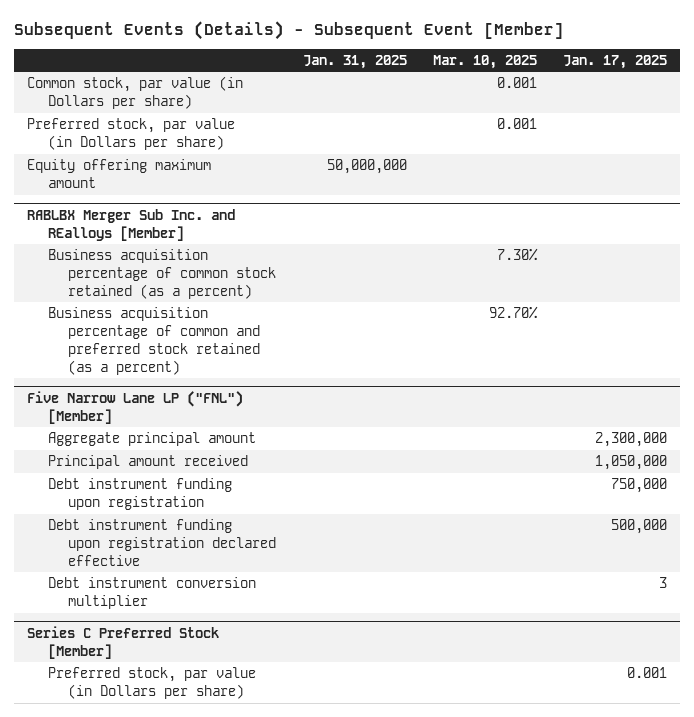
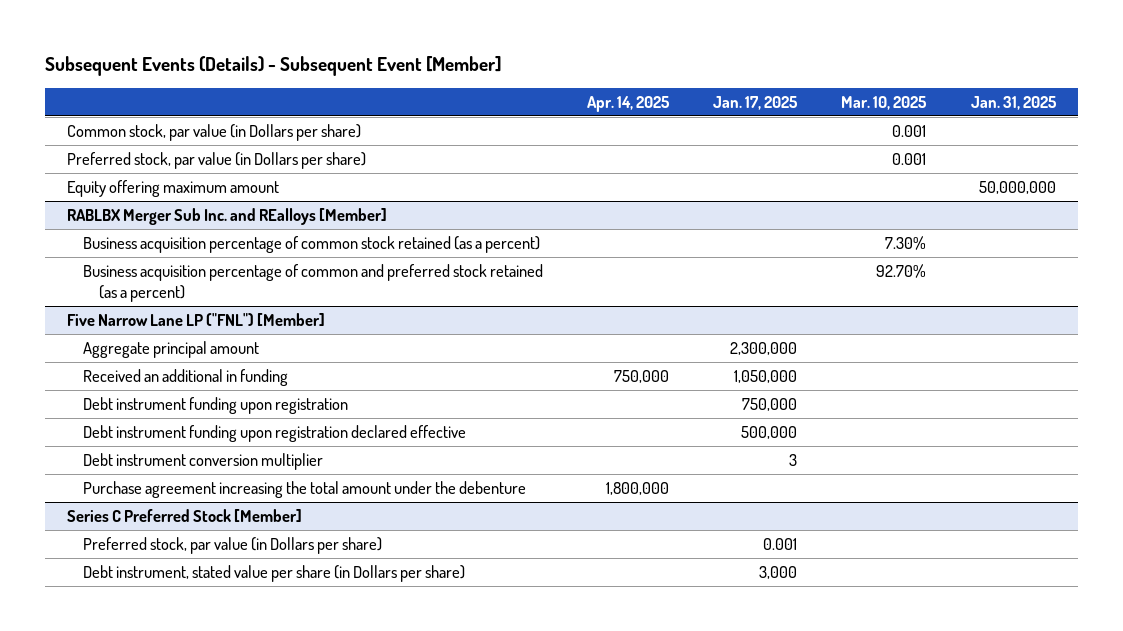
- | Jan. 31, 2025 | Mar. 10, 2025 | Jan. 17, 2025
+ | Apr. 14, 2025 | Jan. 17, 2025 | Mar. 10, 2025 | Jan. 31, 2025
@ Five Narrow Lane LP ("FNL") [Member]
- Principal amount received | | | 1,050,000
+ Received an additional in funding | 750,000 | 1,050,000 | |
+ Purchase agreement increasing the total amount under the debenture | 1,800,000 | | |
@ Series C Preferred Stock [Member]
+ Debt instrument, stated value per share (in Dollars per share) | | 3,000 | |

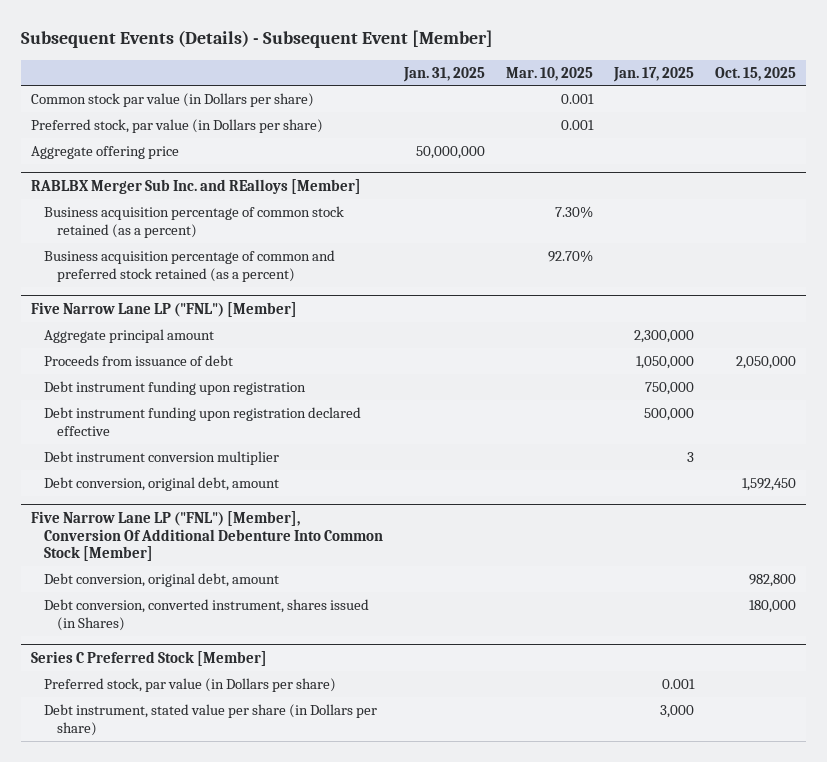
- | Apr. 14, 2025 | Jan. 17, 2025 | Mar. 10, 2025 | Jan. 31, 2025
+ | Jan. 31, 2025 | Mar. 10, 2025 | Jan. 17, 2025 | Oct. 15, 2025
- Common stock, par value (in Dollars per share) | | | 0.001 |
+ Common stock par value (in Dollars per share) | | 0.001 | |
- Equity offering maximum amount | | | | 50,000,000
+ Aggregate offering price | 50,000,000 | | |
@ Five Narrow Lane LP ("FNL") [Member]
- Received an additional in funding | 750,000 | 1,050,000 | |
+ Proceeds from issuance of debt | | | 1,050,000 | 2,050,000
- Purchase agreement increasing the total amount under the debenture | 1,800,000 | | |
+ Debt conversion, original debt, amount | | | | 1,592,450
+ Five Narrow Lane LP ("FNL") [Member], Conversion Of Additional Debenture Into Common Stock [Member]
+ Debt conversion, original debt, amount | | | | 982,800
+ Debt conversion, converted instrument, shares issued (in Shares) | | | | 180,000

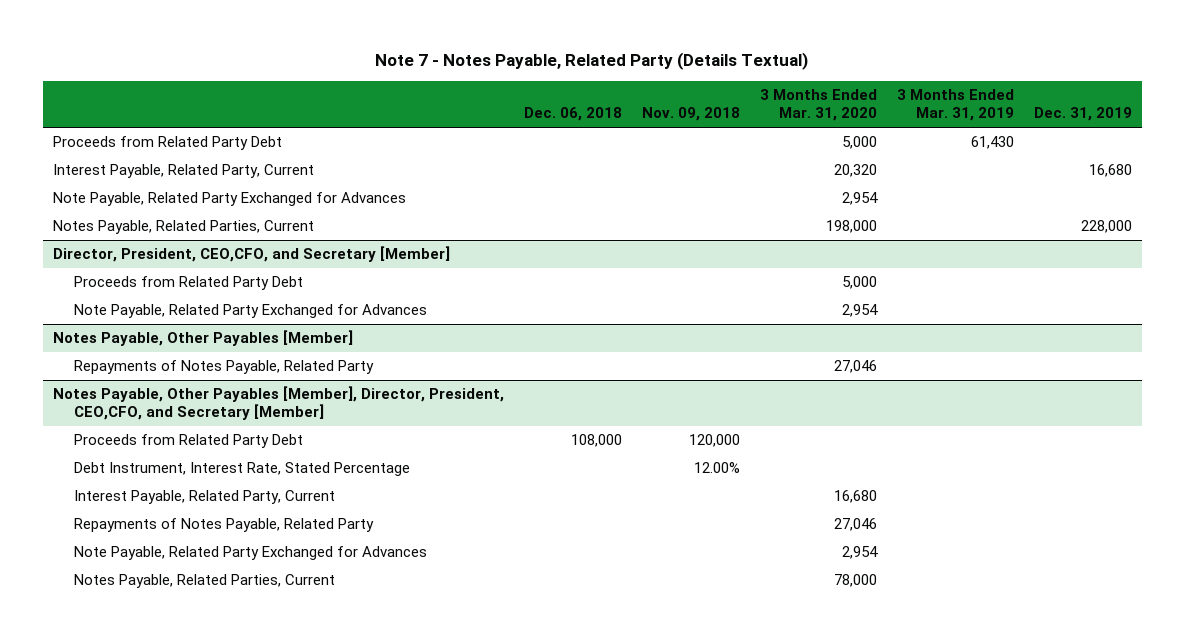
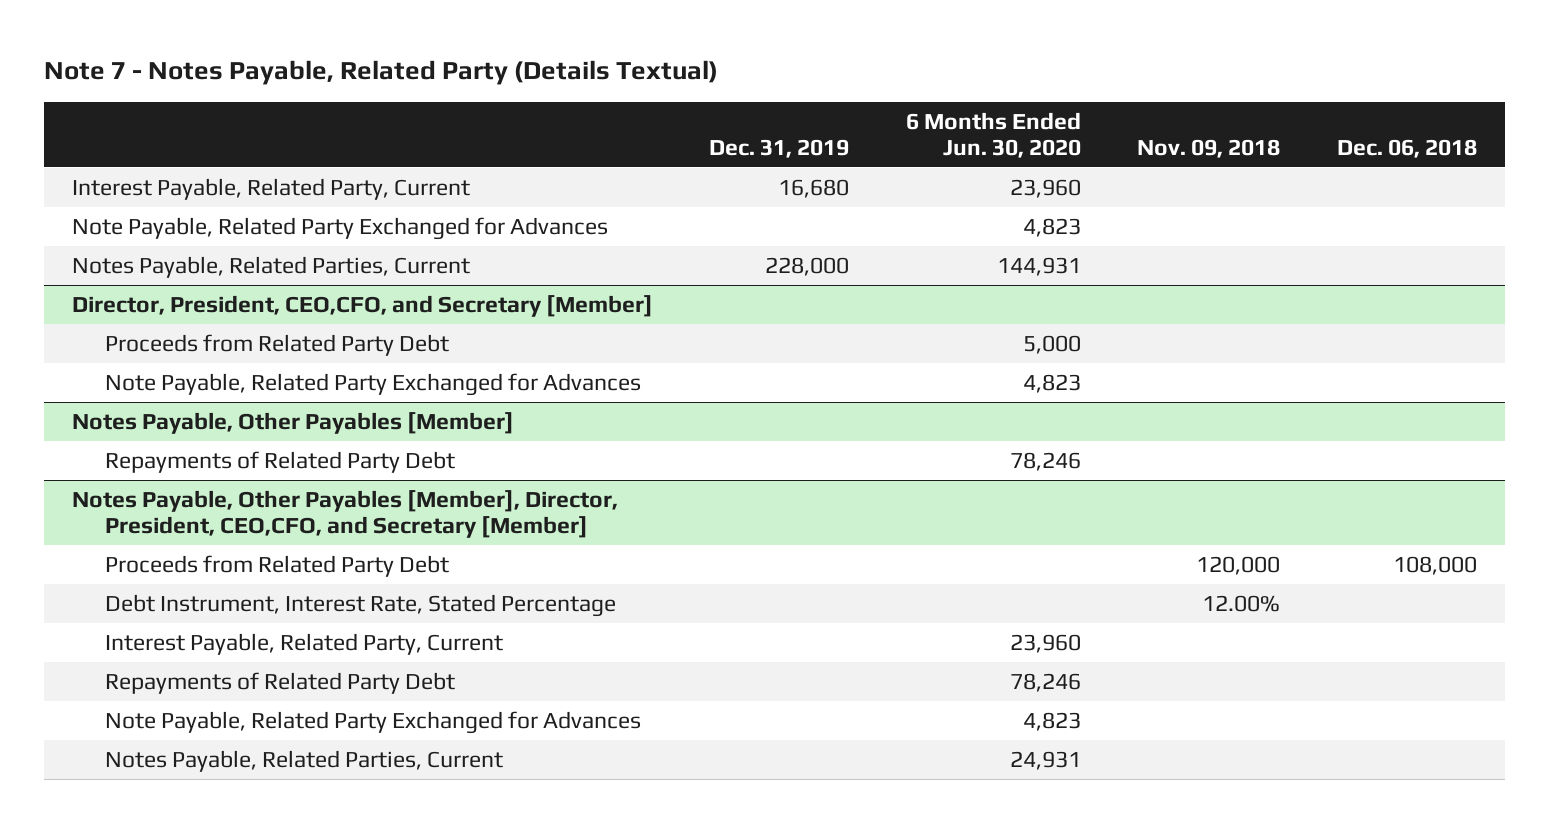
- | Dec. 06, 2018 | Nov. 09, 2018 | 3 Months Ended Mar. 31, 2020 | 3 Months Ended Mar. 31, 2019 | Dec. 31, 2019
+ | Dec. 31, 2019 | 6 Months Ended Jun. 30, 2020 | Nov. 09, 2018 | Dec. 06, 2018
- Proceeds from Related Party Debt | | | 5,000 | 61,430 |
@ Notes Payable, Other Payables [Member]
- Repayments of Notes Payable, Related Party | | | 27,046 | |
+ Repayments of Related Party Debt | | 78,246 | |
@ Notes Payable, Other Payables [Member], Director, President, CEO,CFO, and Secretary [Member]
- Repayments of Notes Payable, Related Party | | | 27,046 | |
+ Repayments of Related Party Debt | | 78,246 | |

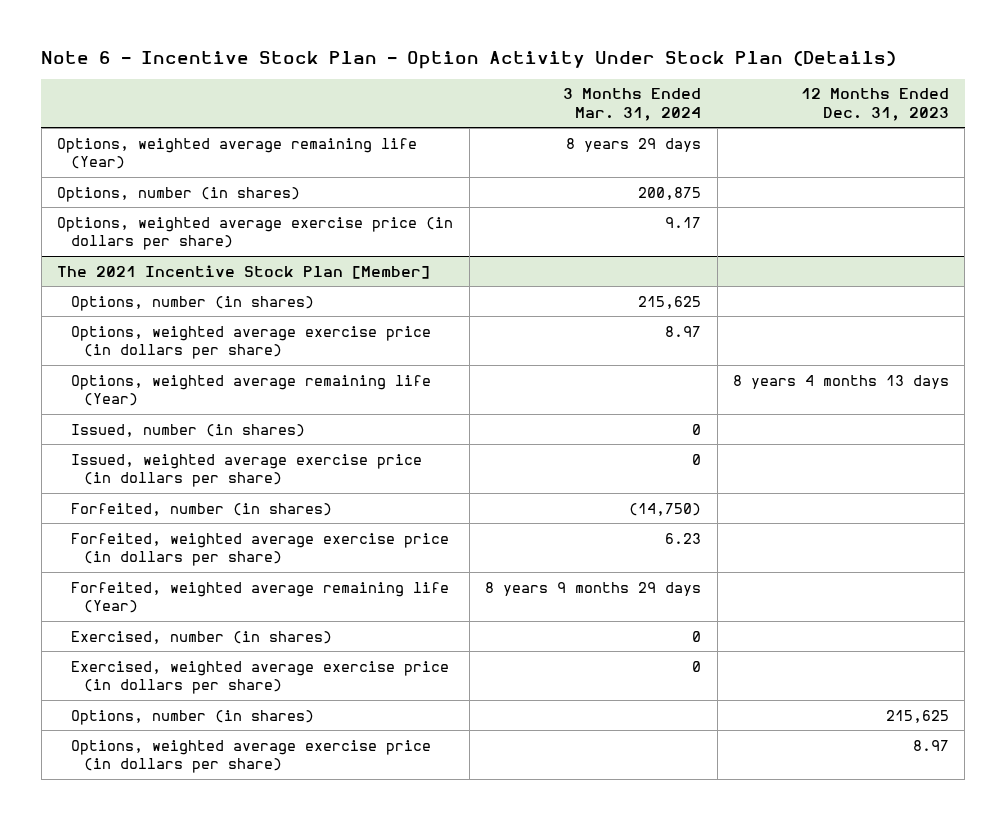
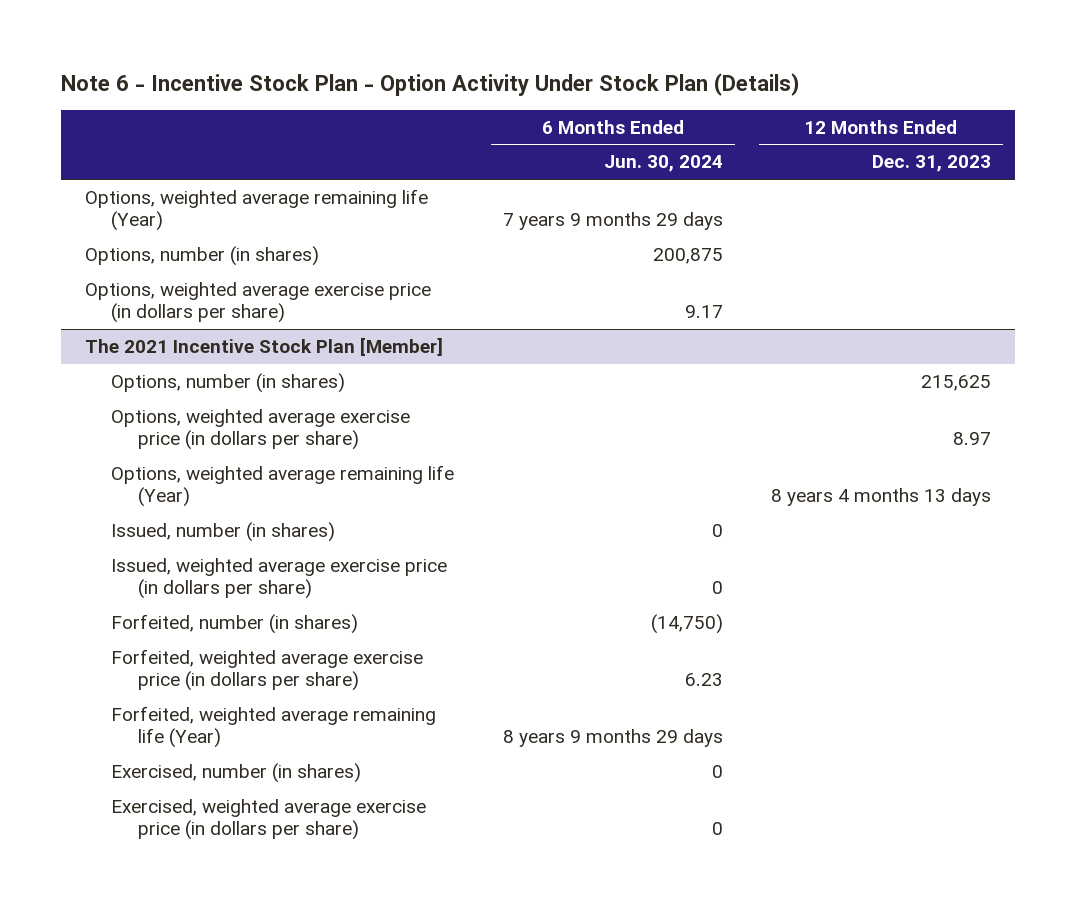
- | 3 Months Ended Mar. 31, 2024 | 12 Months Ended Dec. 31, 2023
+ | 6 Months Ended Jun. 30, 2024 | 12 Months Ended Dec. 31, 2023
@ The 2021 Incentive Stock Plan [Member]
- Options, number (in shares) | 215,625 |
- Options, weighted average exercise price (in dollars per share) | 8.97 |
moved up: Options, number (in shares) | | 215,625
moved up: Options, weighted average exercise price (in dollars per share) | | 8.97

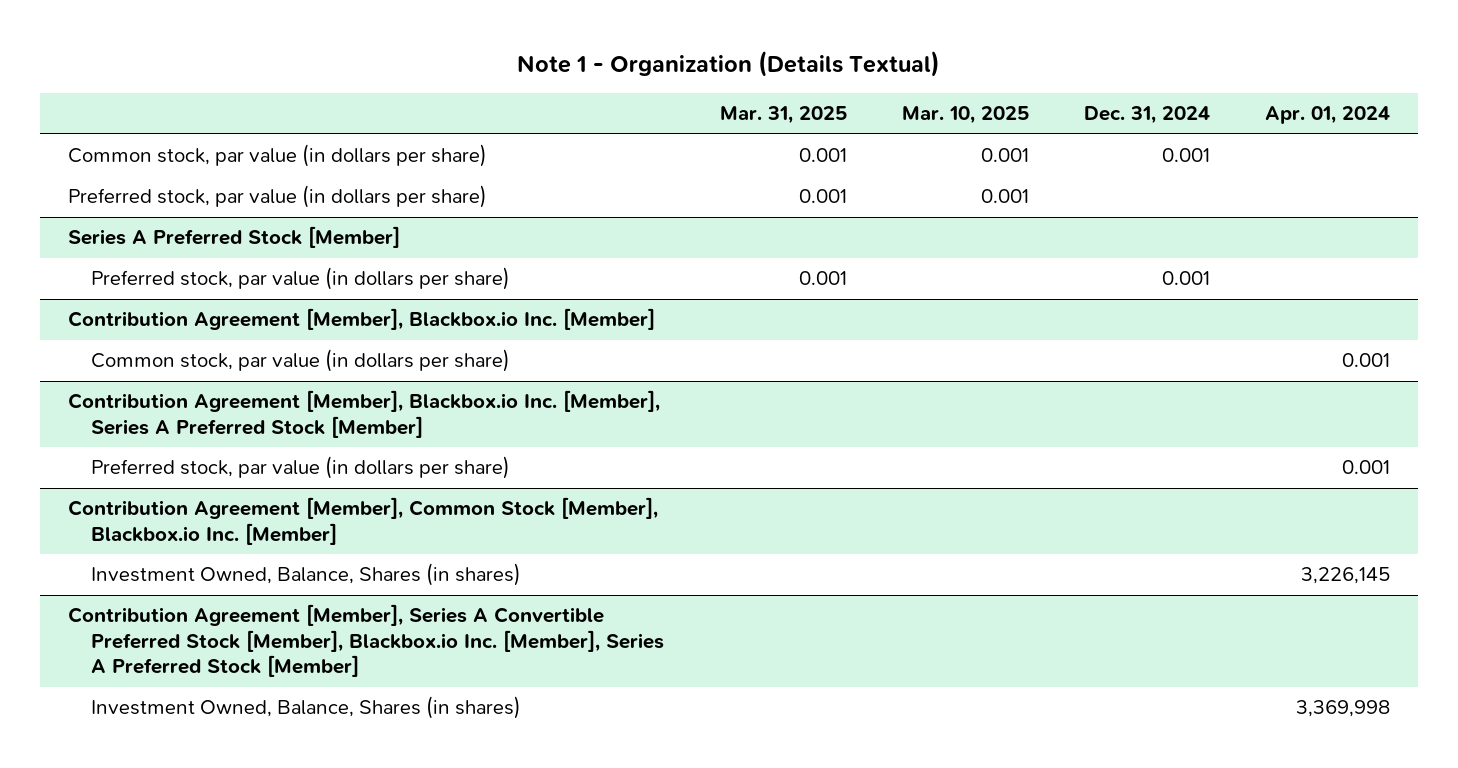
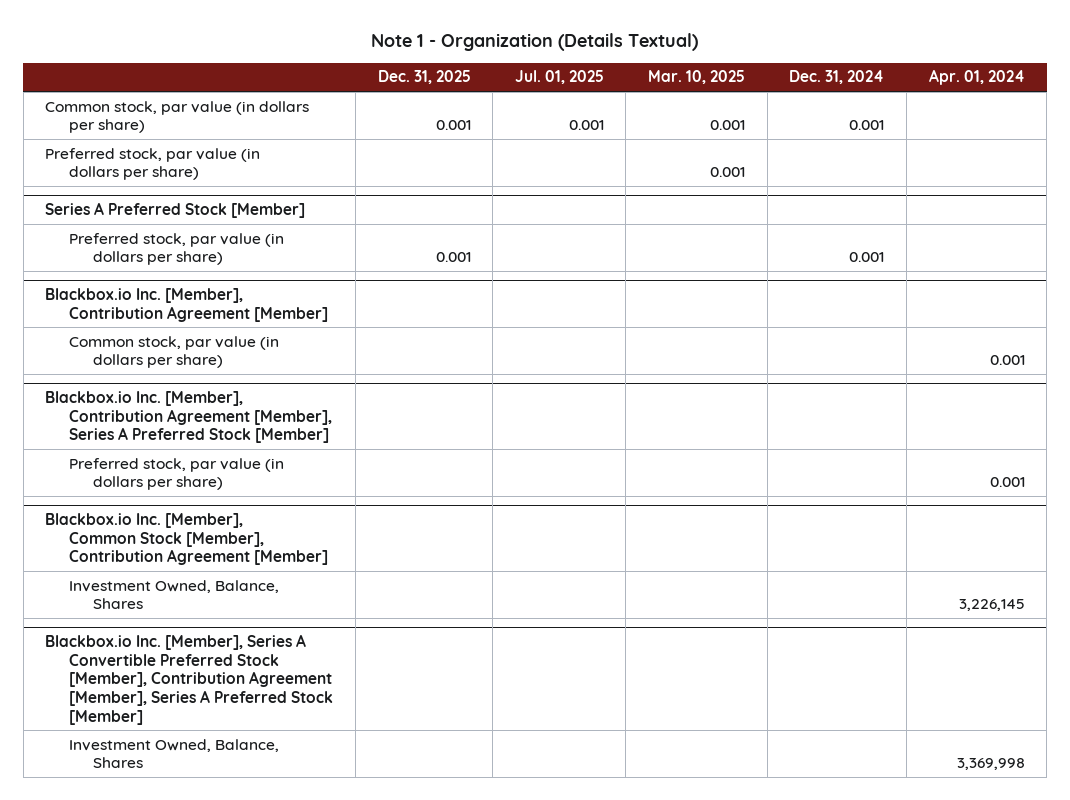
- | Mar. 31, 2025 | Mar. 10, 2025 | Dec. 31, 2024 | Apr. 01, 2024
+ | Dec. 31, 2025 | Jul. 01, 2025 | Mar. 10, 2025 | Dec. 31, 2024 | Apr. 01, 2024
- Contribution Agreement [Member], Blackbox.io Inc. [Member]
+ Blackbox.io Inc. [Member], Contribution Agreement [Member]
- Contribution Agreement [Member], Blackbox.io Inc. [Member], Series A Preferred Stock [Member]
+ Blackbox.io Inc. [Member], Contribution Agreement [Member], Series A Preferred Stock [Member]
- Contribution Agreement [Member], Common Stock [Member], Blackbox.io Inc. [Member]
- Investment Owned, Balance, Shares (in shares) | | | | 3,226,145
- Contribution Agreement [Member], Series A Convertible Preferred Stock [Member], Blackbox.io Inc. [Member], Series A Preferred Stock [Member]
- Investment Owned, Balance, Shares (in shares) | | | | 3,369,998
+ Blackbox.io Inc. [Member], Common Stock [Member], Contribution Agreement [Member]
+ Investment Owned, Balance, Shares | | | | | 3,226,145
+ Blackbox.io Inc. [Member], Series A Convertible Preferred Stock [Member], Contribution Agreement [Member], Series A Preferred Stock [Member]
+ Investment Owned, Balance, Shares | | | | | 3,369,998

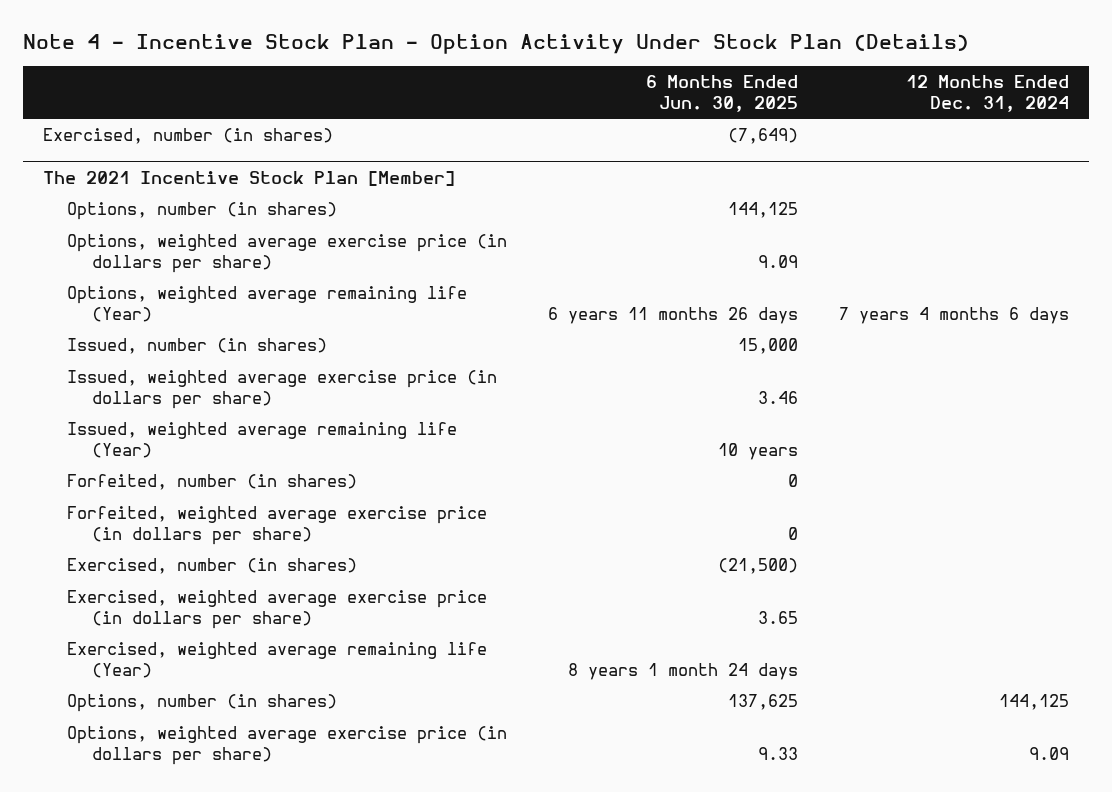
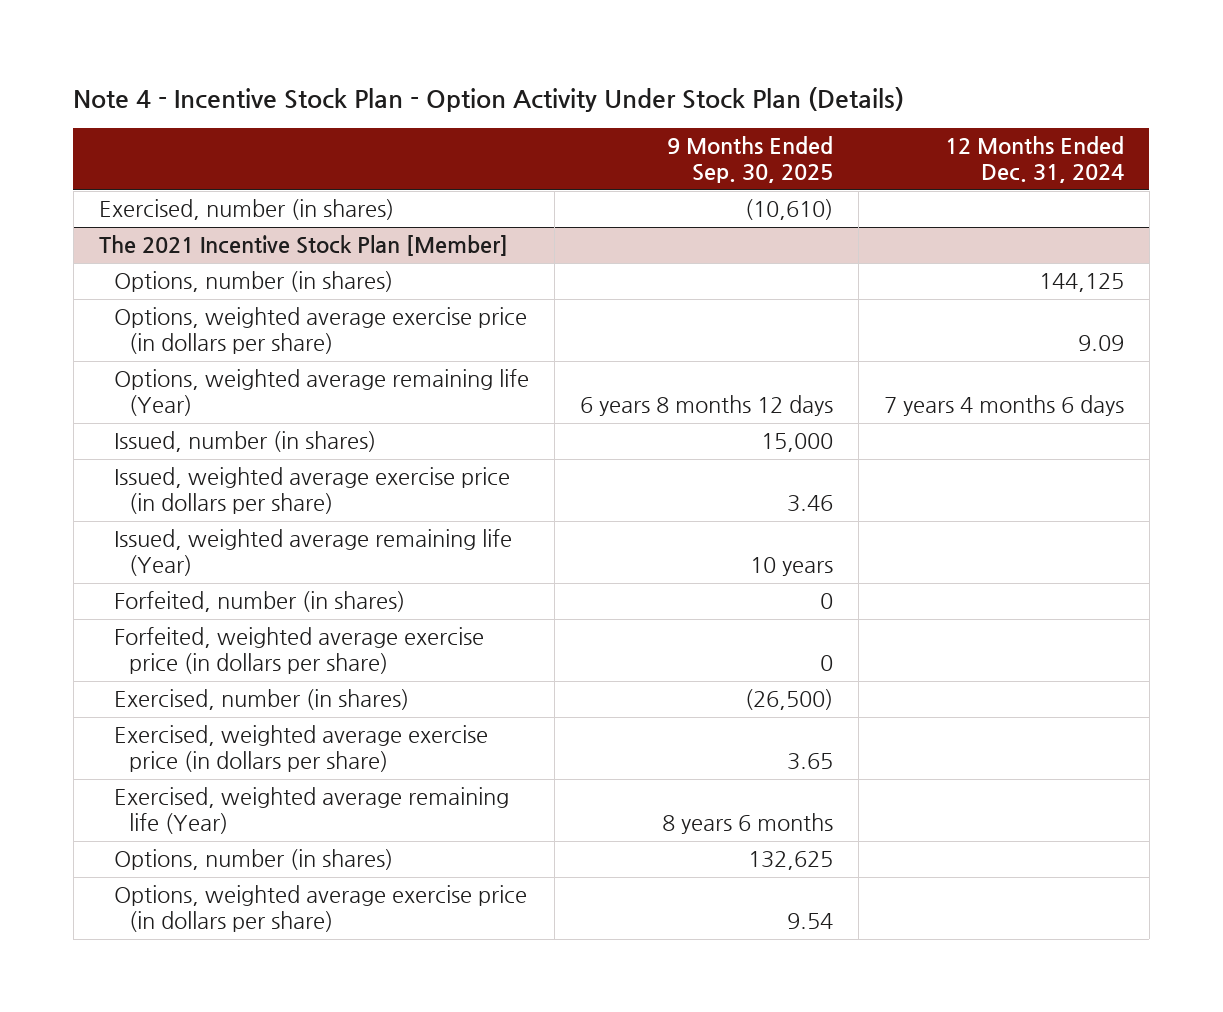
- | 6 Months Ended Jun. 30, 2025 | 12 Months Ended Dec. 31, 2024
+ | 9 Months Ended Sep. 30, 2025 | 12 Months Ended Dec. 31, 2024
@ The 2021 Incentive Stock Plan [Member]
moved up: Options, number (in shares) | | 144,125
moved up: Options, weighted average exercise price (in dollars per share) | | 9.09
moved down: Options, number (in shares) | 132,625 |
moved down: Options, weighted average exercise price (in dollars per share) | 9.54 |

